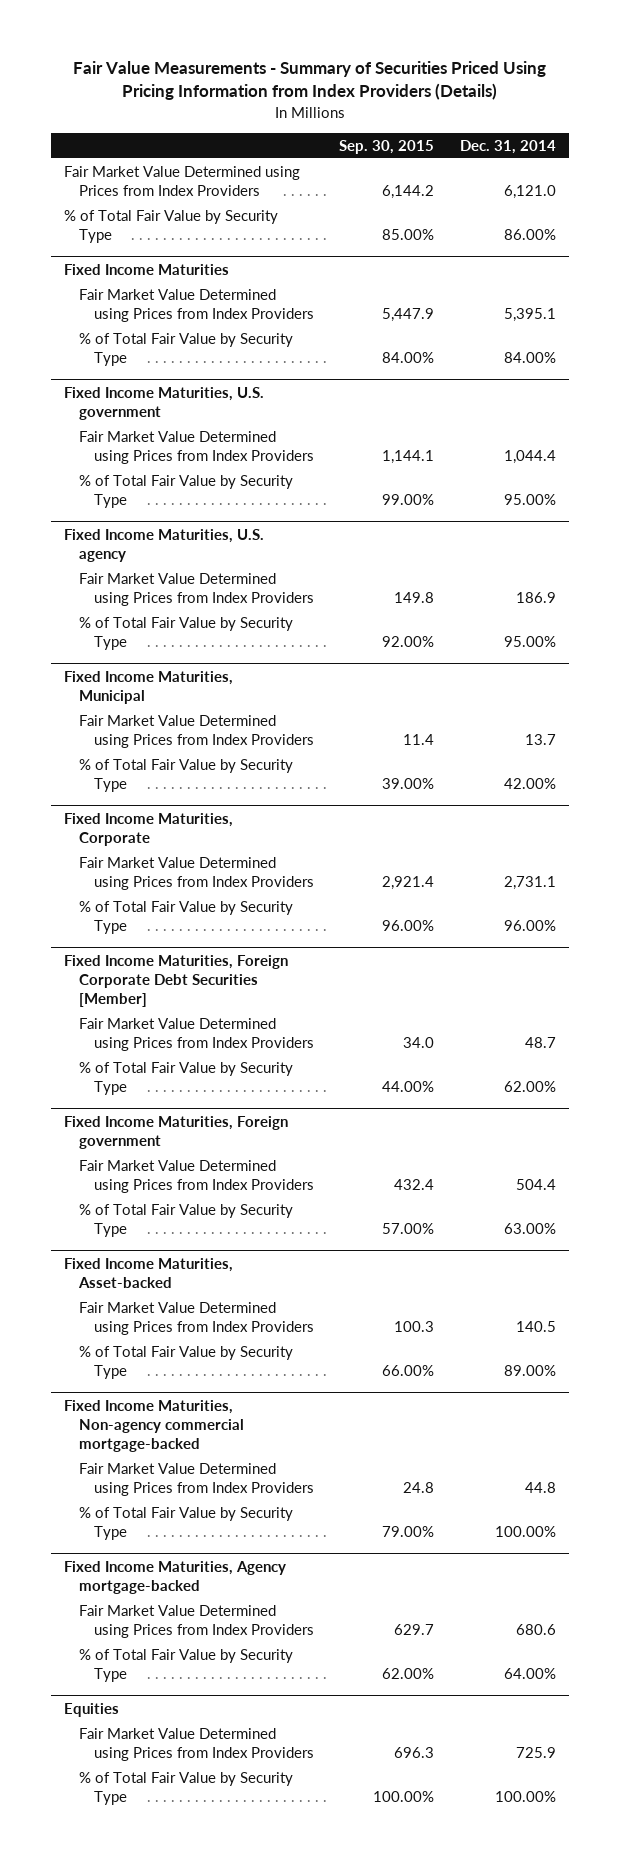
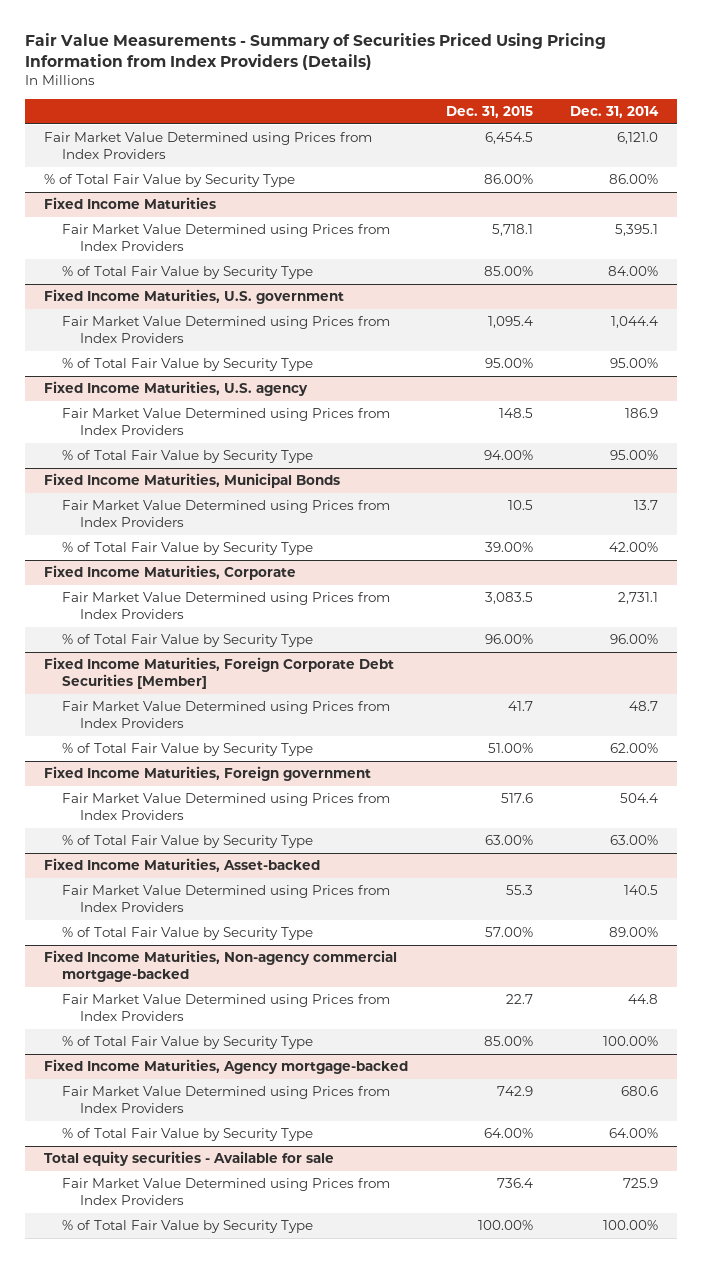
- | Sep. 30, 2015 | Dec. 31, 2014
+ | Dec. 31, 2015 | Dec. 31, 2014
- Fixed Income Maturities, Municipal
+ Fixed Income Maturities, Municipal Bonds
- Equities
+ Total equity securities - Available for sale

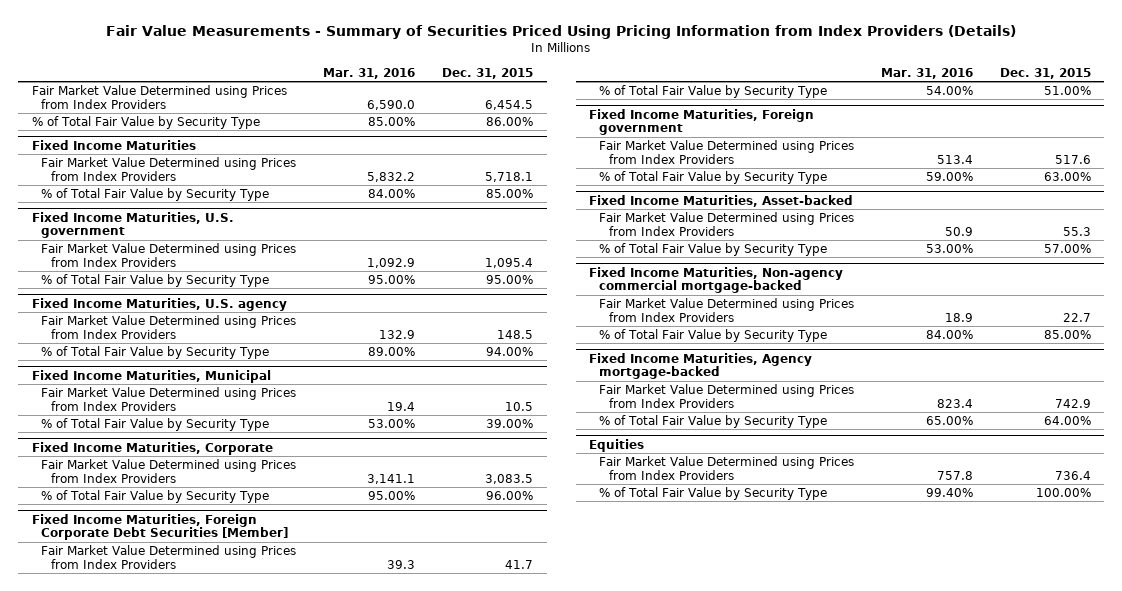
- | Dec. 31, 2015 | Dec. 31, 2014
+ | Mar. 31, 2016 | Dec. 31, 2015
- Fixed Income Maturities, Municipal Bonds
+ Fixed Income Maturities, Municipal
- Total equity securities - Available for sale
+ Equities

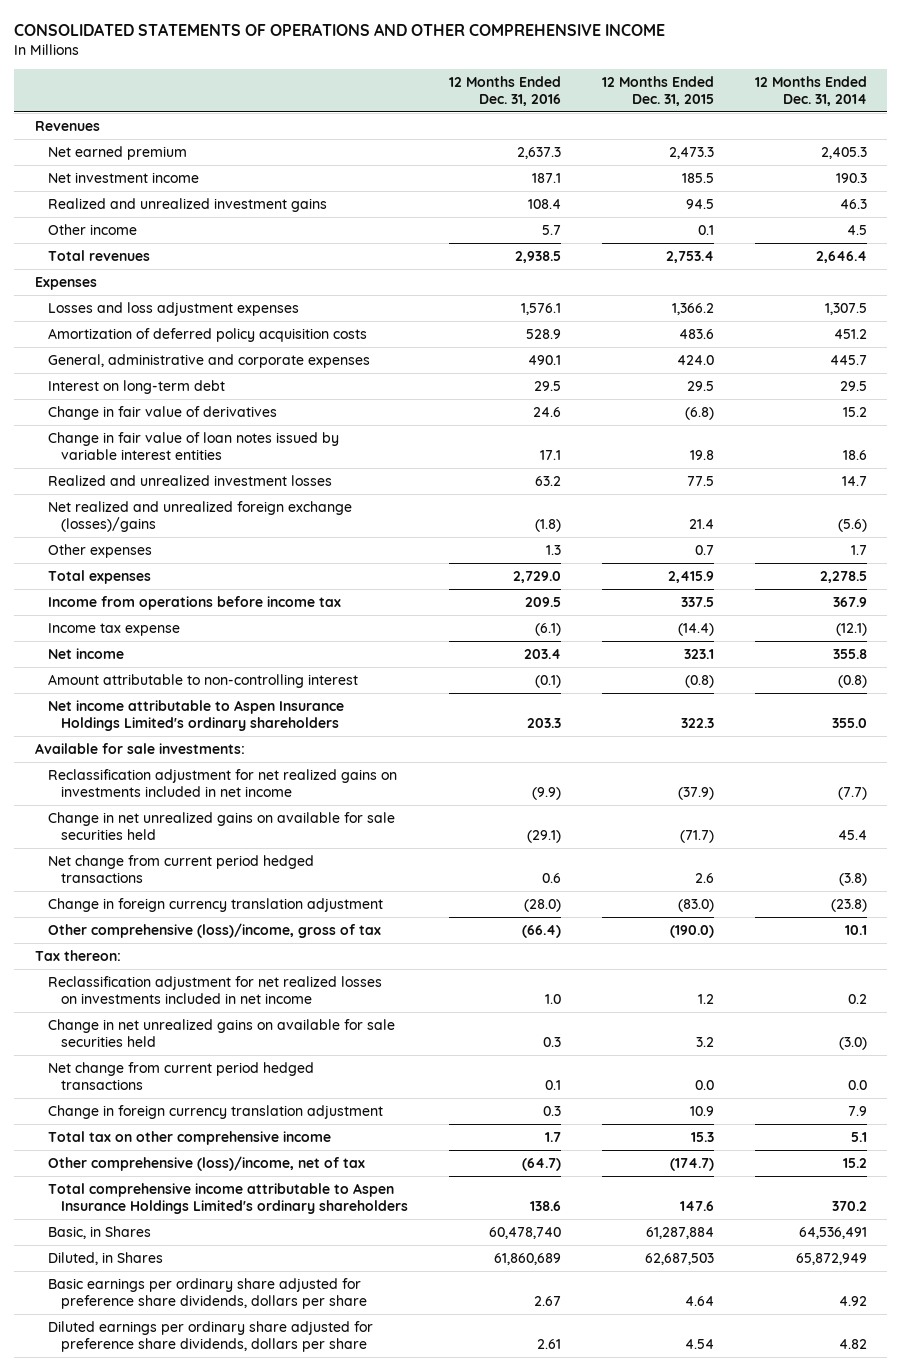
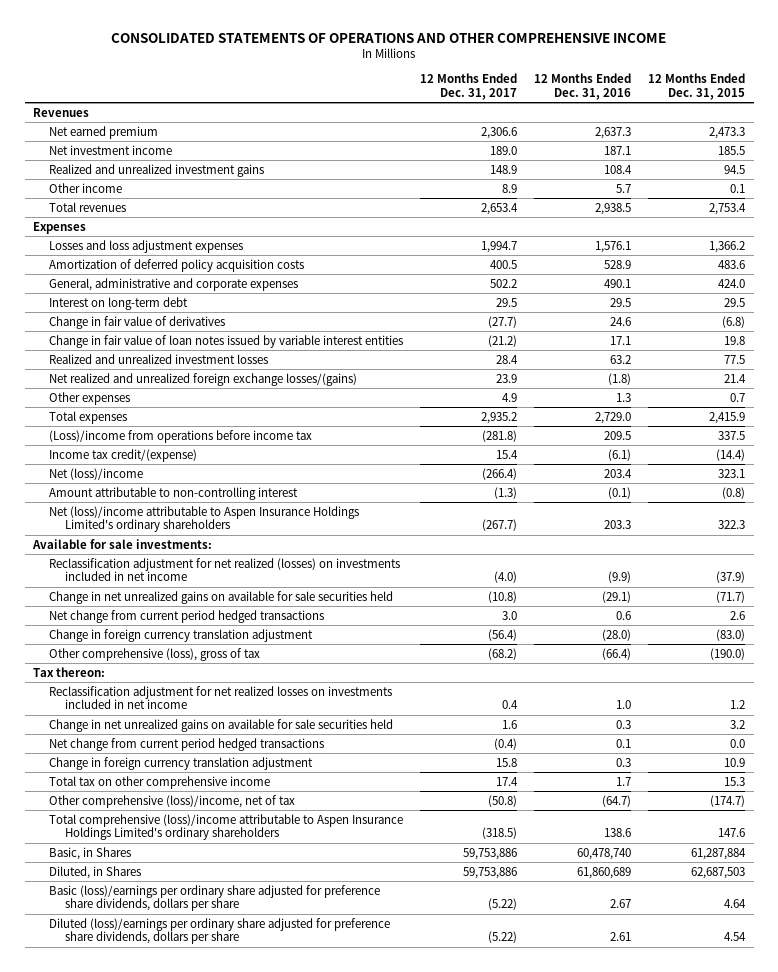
- | 12 Months Ended Dec. 31, 2016 | 12 Months Ended Dec. 31, 2015 | 12 Months Ended Dec. 31, 2014
+ | 12 Months Ended Dec. 31, 2017 | 12 Months Ended Dec. 31, 2016 | 12 Months Ended Dec. 31, 2015
- Net realized and unrealized foreign exchange (losses)/gains | (1.8) | 21.4 | (5.6)
+ Net realized and unrealized foreign exchange losses/(gains) | 23.9 | (1.8) | 21.4
- Income from operations before income tax | 209.5 | 337.5 | 367.9
- Income tax expense | (6.1) | (14.4) | (12.1)
- Net income | 203.4 | 323.1 | 355.8
+ (Loss)/income from operations before income tax | (281.8) | 209.5 | 337.5
+ Income tax credit/(expense) | 15.4 | (6.1) | (14.4)
+ Net (loss)/income | (266.4) | 203.4 | 323.1
- Net income attributable to Aspen Insurance Holdings Limited's ordinary shareholders | 203.3 | 322.3 | 355.0
+ Net (loss)/income attributable to Aspen Insurance Holdings Limited's ordinary shareholders | (267.7) | 203.3 | 322.3
- Reclassification adjustment for net realized gains on investments included in net income | (9.9) | (37.9) | (7.7)
+ Reclassification adjustment for net realized (losses) on investments included in net income | (4.0) | (9.9) | (37.9)
- Other comprehensive (loss)/income, gross of tax | (66.4) | (190.0) | 10.1
+ Other comprehensive (loss), gross of tax | (68.2) | (66.4) | (190.0)
- Total comprehensive income attributable to Aspen Insurance Holdings Limited's ordinary shareholders | 138.6 | 147.6 | 370.2
+ Total comprehensive (loss)/income attributable to Aspen Insurance Holdings Limited's ordinary shareholders | (318.5) | 138.6 | 147.6
- Basic earnings per ordinary share adjusted for preference share dividends, dollars per share | 2.67 | 4.64 | 4.92
- Diluted earnings per ordinary share adjusted for preference share dividends, dollars per share | 2.61 | 4.54 | 4.82
+ Basic (loss)/earnings per ordinary share adjusted for preference share dividends, dollars per share | (5.22) | 2.67 | 4.64
+ Diluted (loss)/earnings per ordinary share adjusted for preference share dividends, dollars per share | (5.22) | 2.61 | 4.54

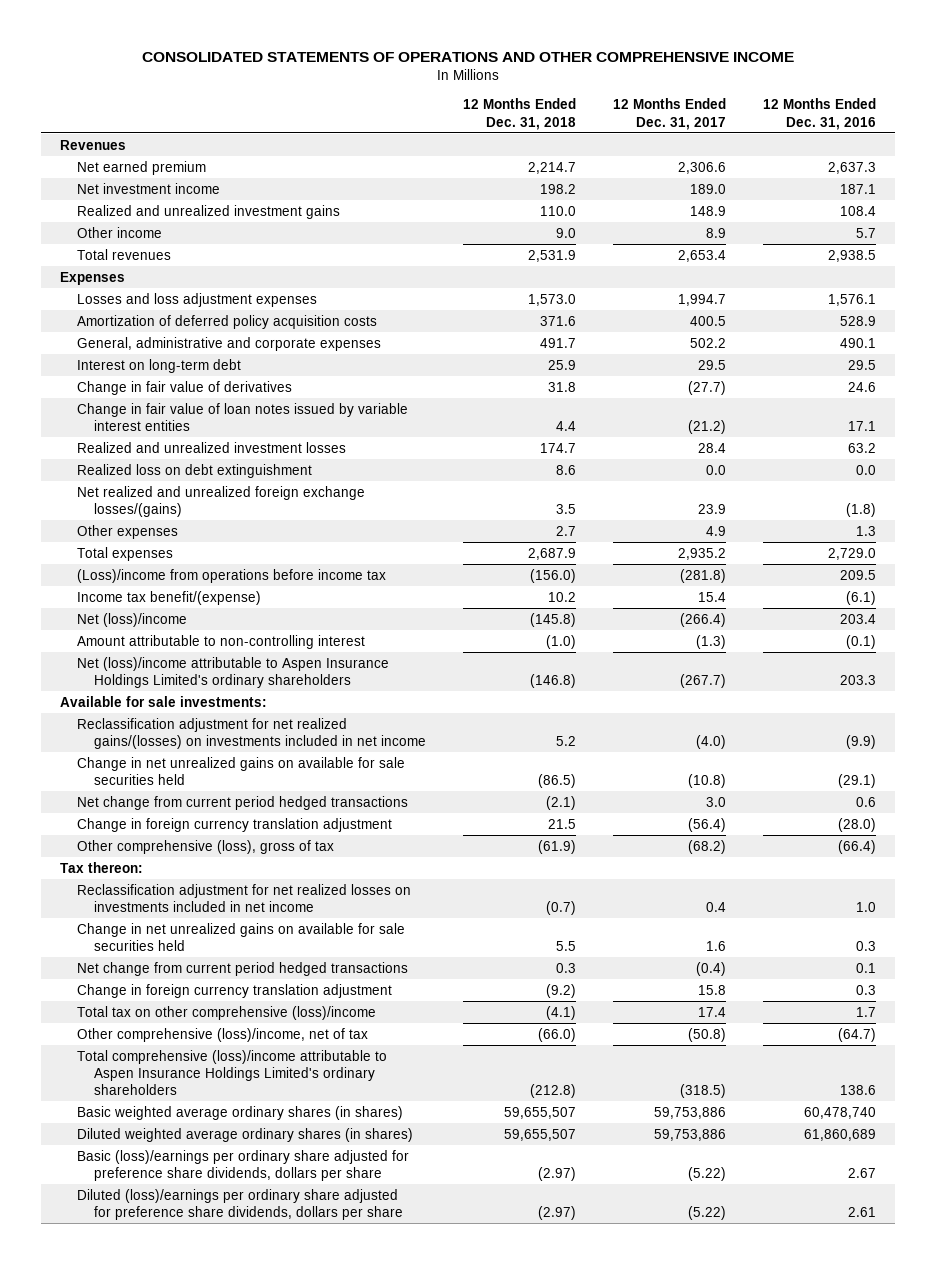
- | 12 Months Ended Dec. 31, 2017 | 12 Months Ended Dec. 31, 2016 | 12 Months Ended Dec. 31, 2015
+ | 12 Months Ended Dec. 31, 2018 | 12 Months Ended Dec. 31, 2017 | 12 Months Ended Dec. 31, 2016
+ Realized loss on debt extinguishment | 8.6 | 0.0 | 0.0
- Income tax credit/(expense) | 15.4 | (6.1) | (14.4)
+ Income tax benefit/(expense) | 10.2 | 15.4 | (6.1)
- Reclassification adjustment for net realized (losses) on investments included in net income | (4.0) | (9.9) | (37.9)
+ Reclassification adjustment for net realized gains/(losses) on investments included in net income | 5.2 | (4.0) | (9.9)
- Total tax on other comprehensive income | 17.4 | 1.7 | 15.3
+ Total tax on other comprehensive (loss)/income | (4.1) | 17.4 | 1.7
- Basic, in Shares | 59,753,886 | 60,478,740 | 61,287,884
- Diluted, in Shares | 59,753,886 | 61,860,689 | 62,687,503
+ Basic weighted average ordinary shares (in shares) | 59,655,507 | 59,753,886 | 60,478,740
+ Diluted weighted average ordinary shares (in shares) | 59,655,507 | 59,753,886 | 61,860,689

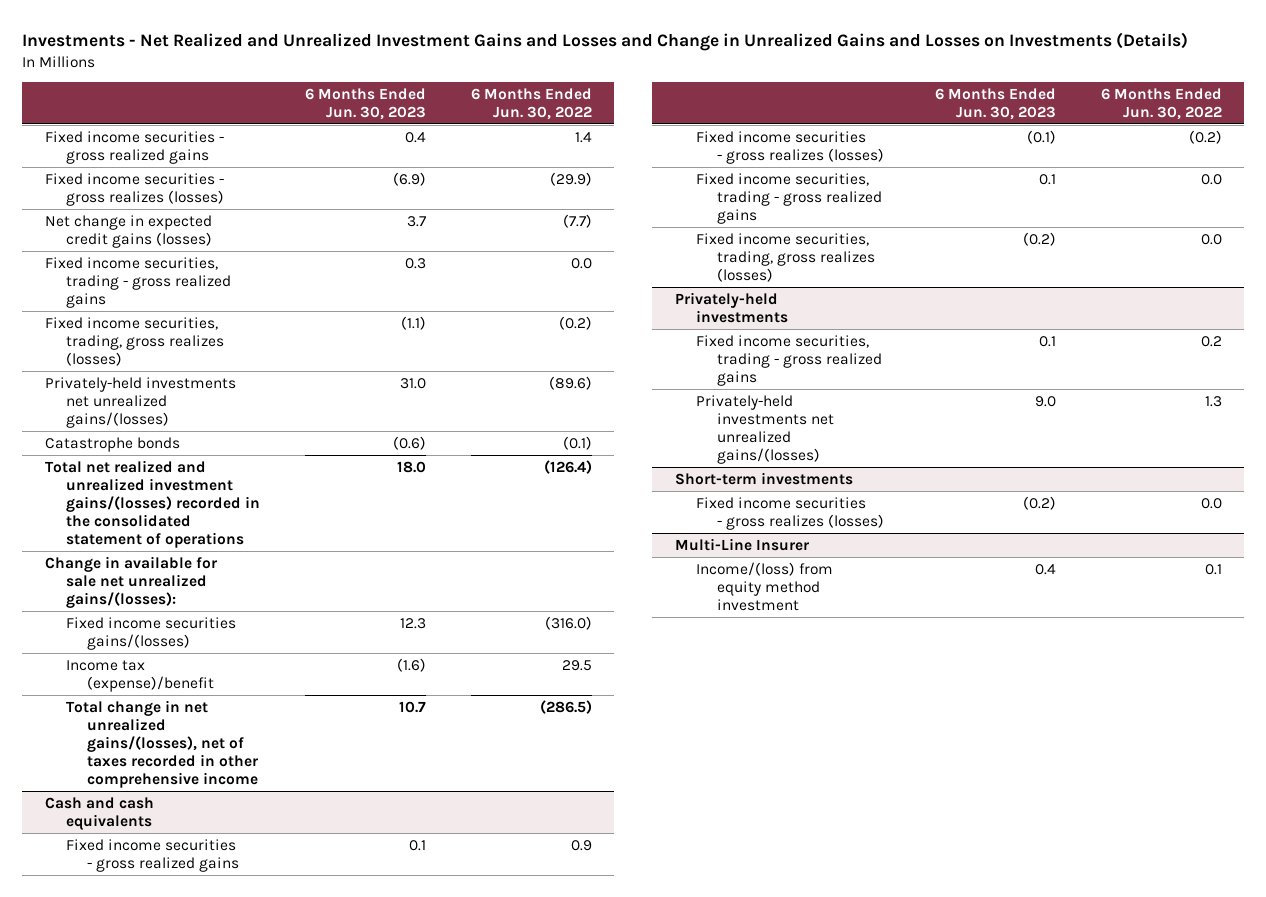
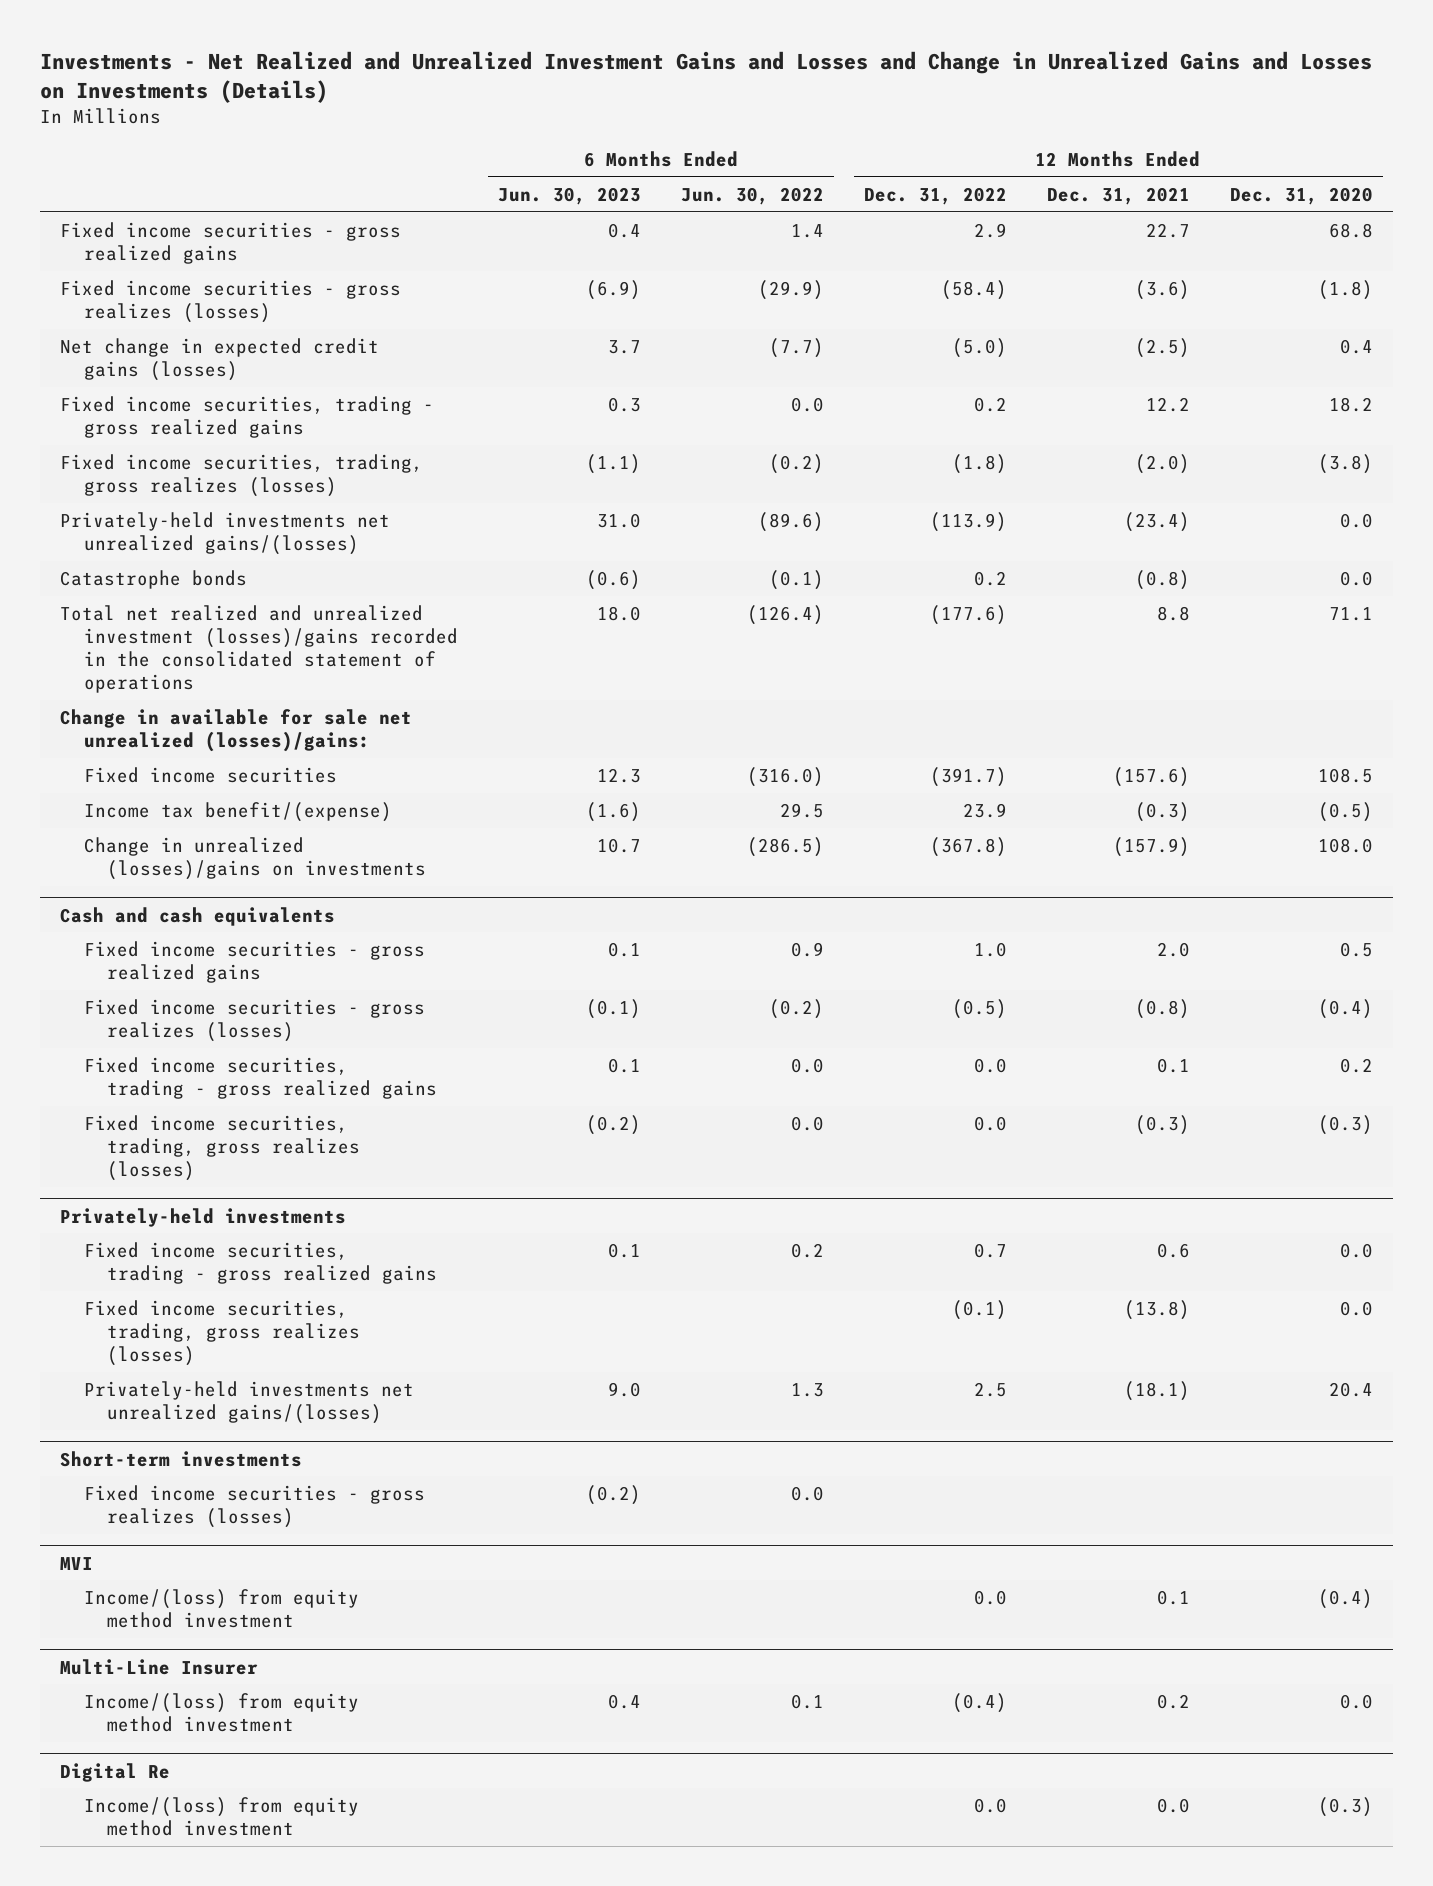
- | 6 Months Ended Jun. 30, 2023 | 6 Months Ended Jun. 30, 2022
+ | 6 Months Ended Jun. 30, 2023 | 6 Months Ended Jun. 30, 2022 | 12 Months Ended Dec. 31, 2022 | 12 Months Ended Dec. 31, 2021 | 12 Months Ended Dec. 31, 2020
- Total net realized and unrealized investment gains/(losses) recorded in the consolidated statement of operations | 18.0 | (126.4)
- Change in available for sale net unrealized gains/(losses):
- Fixed income securities gains/(losses) | 12.3 | (316.0)
- Income tax (expense)/benefit | (1.6) | 29.5
- Total change in net unrealized gains/(losses), net of taxes recorded in other comprehensive income | 10.7 | (286.5)
+ Total net realized and unrealized investment (losses)/gains recorded in the consolidated statement of operations | 18.0 | (126.4) | (177.6) | 8.8 | 71.1
+ Change in available for sale net unrealized (losses)/gains:
+ Fixed income securities | 12.3 | (316.0) | (391.7) | (157.6) | 108.5
+ Income tax benefit/(expense) | (1.6) | 29.5 | 23.9 | (0.3) | (0.5)
+ Change in unrealized (losses)/gains on investments | 10.7 | (286.5) | (367.8) | (157.9) | 108.0
@ Privately-held investments
+ Fixed income securities, trading, gross realizes (losses) | | | (0.1) | (13.8) | 0.0
+ MVI
+ Income/(loss) from equity method investment | | | 0.0 | 0.1 | (0.4)
+ Digital Re
+ Income/(loss) from equity method investment | | | 0.0 | 0.0 | (0.3)

